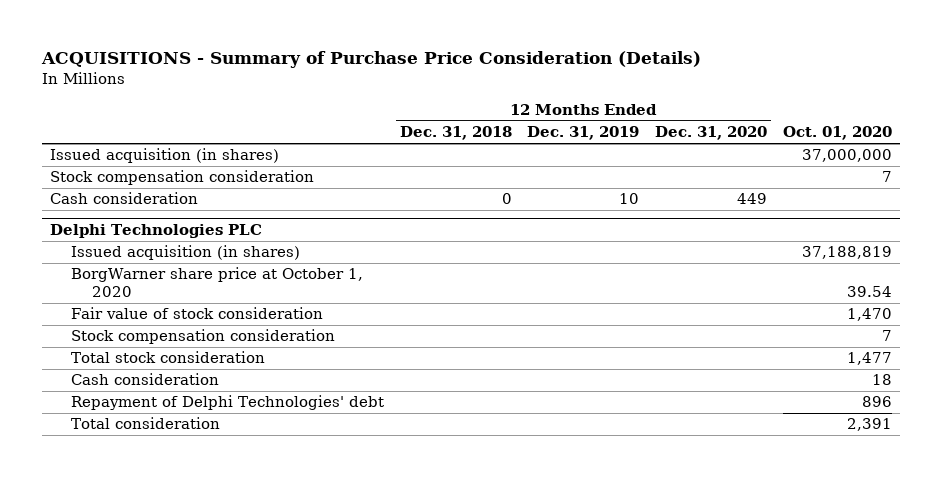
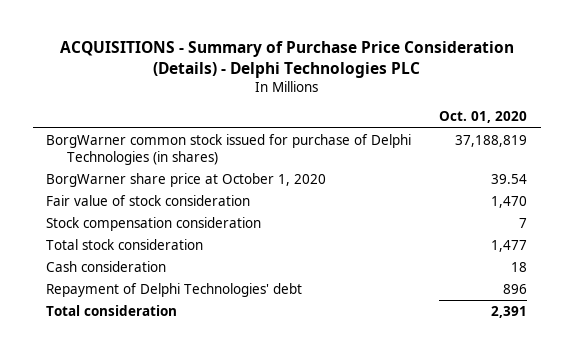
- ACQUISITIONS - Summary of Purchase Price Consideration (Details)
+ ACQUISITIONS - Summary of Purchase Price Consideration (Details) - Delphi Technologies PLC
- | 12 Months Ended Dec. 31, 2018 | 12 Months Ended Dec. 31, 2019 | 12 Months Ended Dec. 31, 2020 | Oct. 01, 2020
+ | Oct. 01, 2020
- Issued acquisition (in shares) | | | | 37,000,000
- Stock compensation consideration | | | | 7
- Cash consideration | 0 | 10 | 449 |
- Delphi Technologies PLC
- Issued acquisition (in shares) | | | | 37,188,819
+ BorgWarner common stock issued for purchase of Delphi Technologies (in shares) | 37,188,819

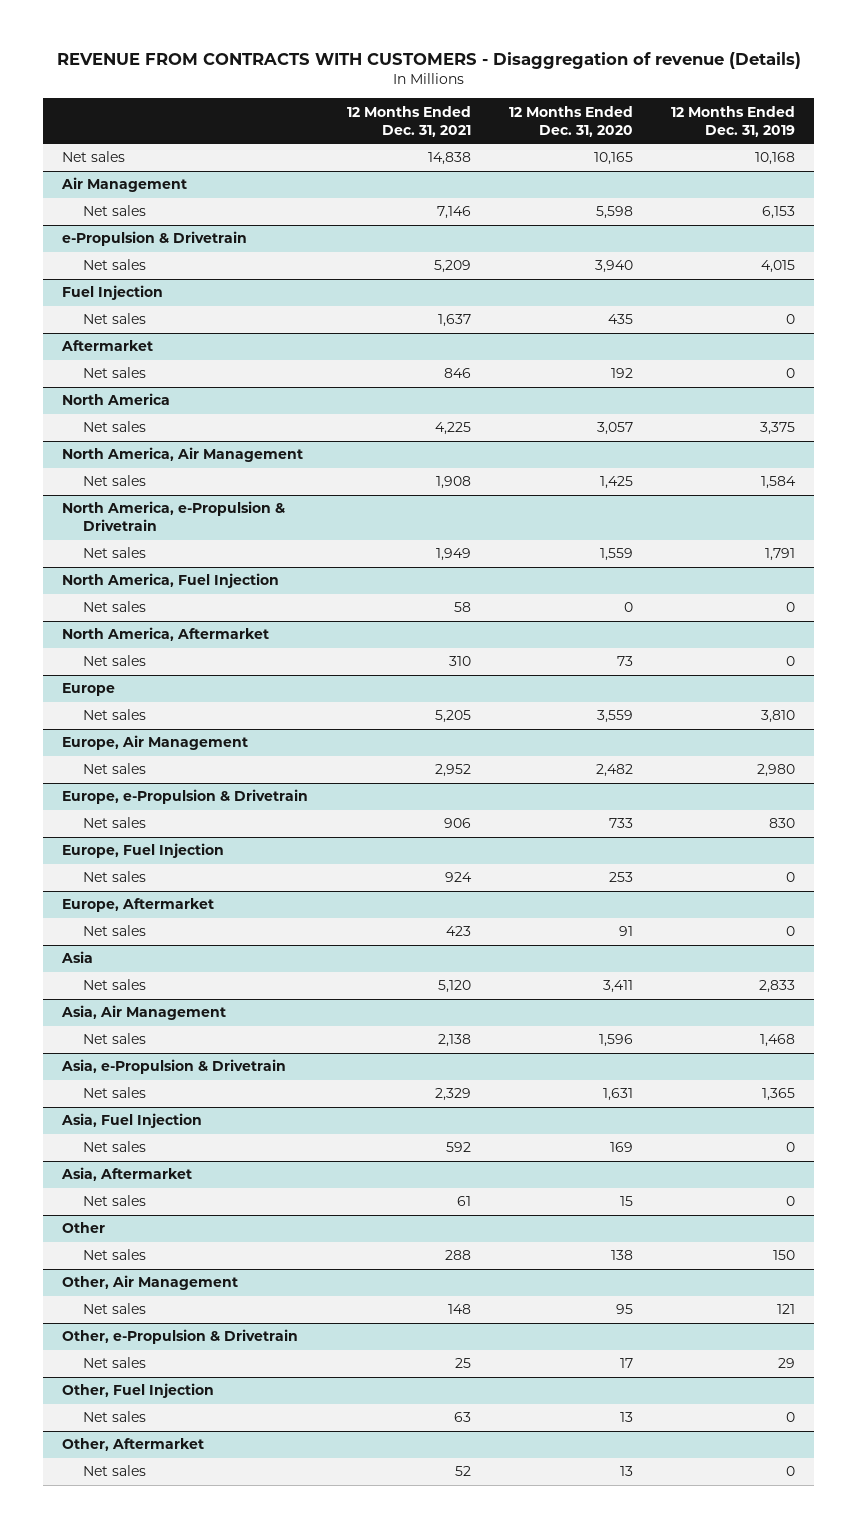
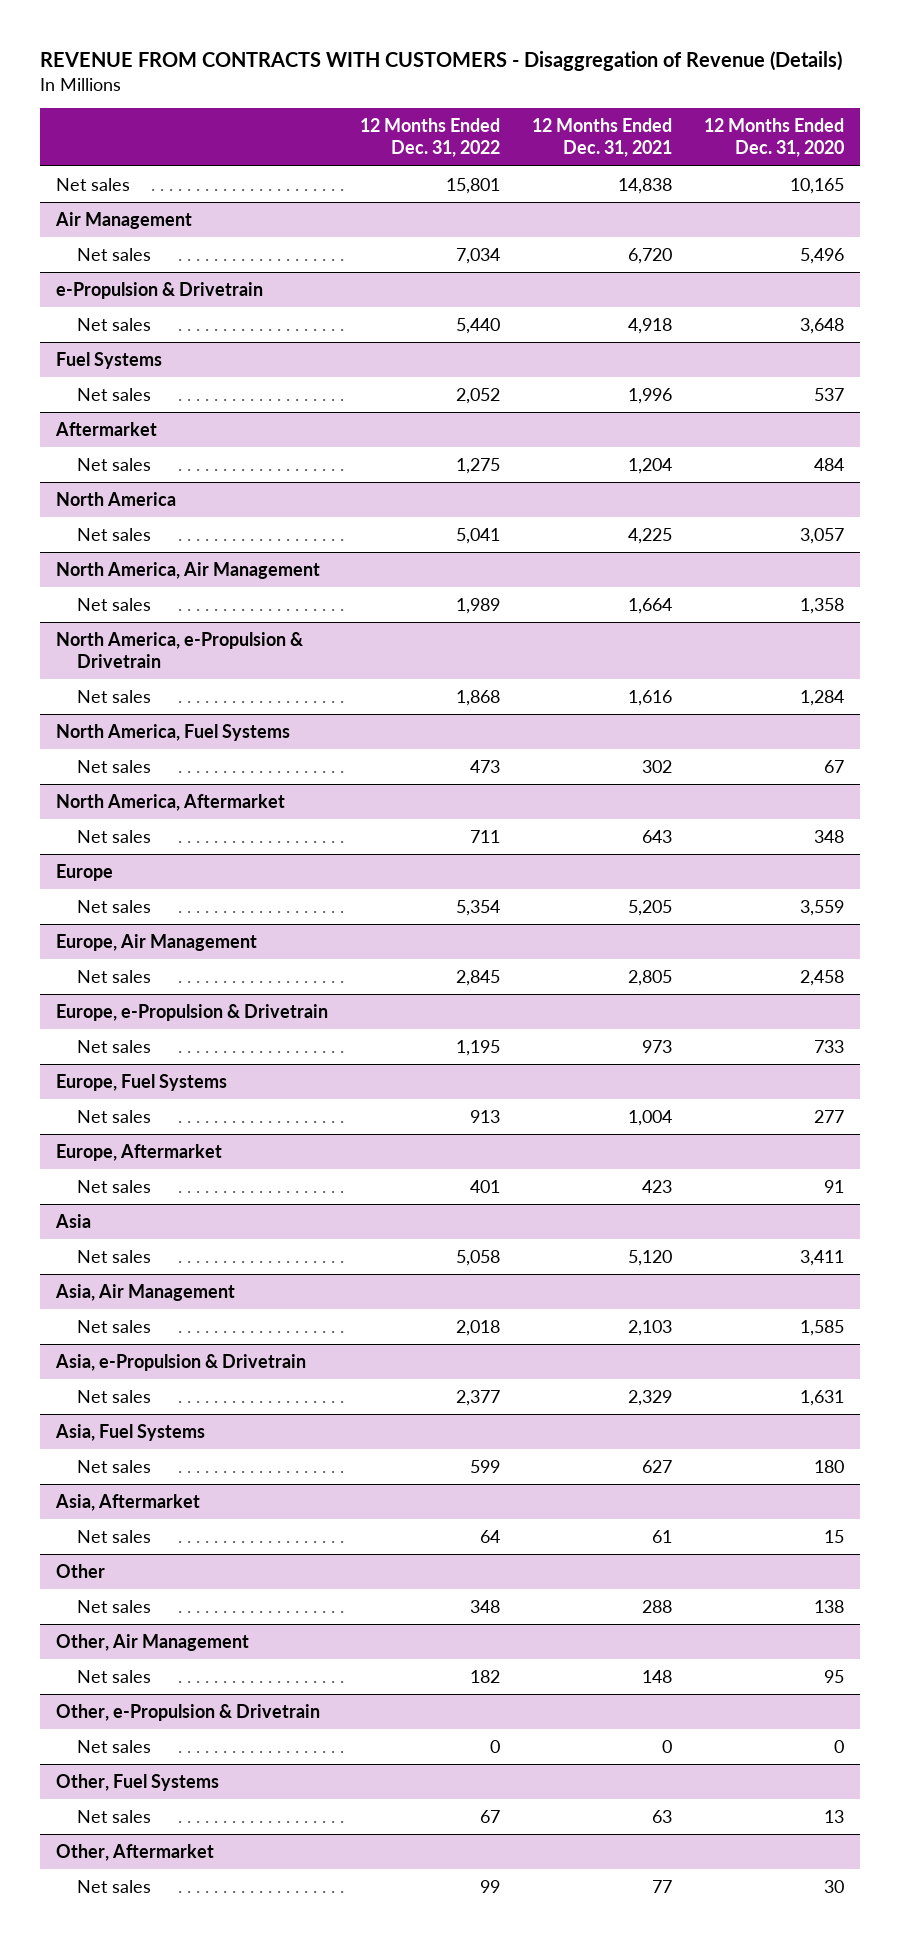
- REVENUE FROM CONTRACTS WITH CUSTOMERS - Disaggregation of revenue (Details)
+ REVENUE FROM CONTRACTS WITH CUSTOMERS - Disaggregation of Revenue (Details)
- | 12 Months Ended Dec. 31, 2021 | 12 Months Ended Dec. 31, 2020 | 12 Months Ended Dec. 31, 2019
+ | 12 Months Ended Dec. 31, 2022 | 12 Months Ended Dec. 31, 2021 | 12 Months Ended Dec. 31, 2020
@ Air Management
- Net sales | 7,146 | 5,598 | 6,153
+ Net sales | 7,034 | 6,720 | 5,496
@ e-Propulsion & Drivetrain
- Net sales | 5,209 | 3,940 | 4,015
- Fuel Injection
- Net sales | 1,637 | 435 | 0
@ e-Propulsion & Drivetrain
+ Net sales | 5,440 | 4,918 | 3,648
+ Fuel Systems
+ Net sales | 2,052 | 1,996 | 537
@ Aftermarket
- Net sales | 846 | 192 | 0
+ Net sales | 1,275 | 1,204 | 484
@ North America, Air Management
- Net sales | 1,908 | 1,425 | 1,584
+ Net sales | 1,989 | 1,664 | 1,358
@ North America, e-Propulsion & Drivetrain
- Net sales | 1,949 | 1,559 | 1,791
- North America, Fuel Injection
- Net sales | 58 | 0 | 0
@ North America, e-Propulsion & Drivetrain
+ Net sales | 1,868 | 1,616 | 1,284
+ North America, Fuel Systems
+ Net sales | 473 | 302 | 67
@ North America, Aftermarket
- Net sales | 310 | 73 | 0
+ Net sales | 711 | 643 | 348
@ Europe, Air Management
- Net sales | 2,952 | 2,482 | 2,980
+ Net sales | 2,845 | 2,805 | 2,458
@ Europe, e-Propulsion & Drivetrain
- Net sales | 906 | 733 | 830
- Europe, Fuel Injection
- Net sales | 924 | 253 | 0
@ Europe, e-Propulsion & Drivetrain
+ Net sales | 1,195 | 973 | 733
+ Europe, Fuel Systems
+ Net sales | 913 | 1,004 | 277
@ Asia, Air Management
- Net sales | 2,138 | 1,596 | 1,468
+ Net sales | 2,018 | 2,103 | 1,585
- Asia, Fuel Injection
- Net sales | 592 | 169 | 0
+ Asia, Fuel Systems
+ Net sales | 599 | 627 | 180
@ Other, e-Propulsion & Drivetrain
- Net sales | 25 | 17 | 29
- Other, Fuel Injection
@ Other, e-Propulsion & Drivetrain
+ Net sales | 0 | 0 | 0
+ Other, Fuel Systems
@ Other, Aftermarket
- Net sales | 52 | 13 | 0
+ Net sales | 99 | 77 | 30

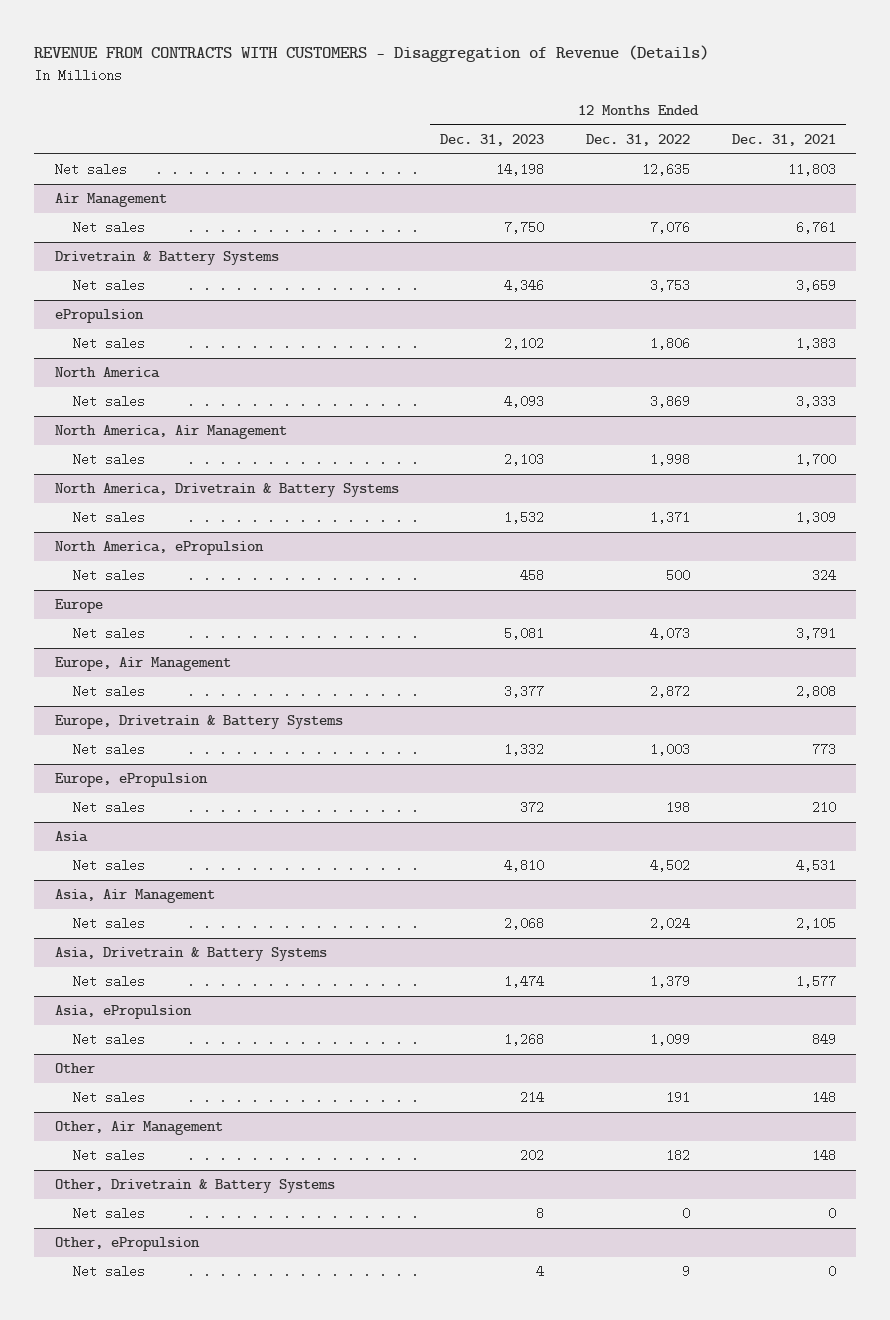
- | 12 Months Ended Dec. 31, 2022 | 12 Months Ended Dec. 31, 2021 | 12 Months Ended Dec. 31, 2020
+ | 12 Months Ended Dec. 31, 2023 | 12 Months Ended Dec. 31, 2022 | 12 Months Ended Dec. 31, 2021
- Net sales | 15,801 | 14,838 | 10,165
+ Net sales | 14,198 | 12,635 | 11,803
@ Air Management
- Net sales | 7,034 | 6,720 | 5,496
- e-Propulsion & Drivetrain
- Net sales | 5,440 | 4,918 | 3,648
- Fuel Systems
- Net sales | 2,052 | 1,996 | 537
- Aftermarket
- Net sales | 1,275 | 1,204 | 484
@ Air Management
+ Net sales | 7,750 | 7,076 | 6,761
+ Drivetrain & Battery Systems
+ Net sales | 4,346 | 3,753 | 3,659
+ ePropulsion
+ Net sales | 2,102 | 1,806 | 1,383
@ North America
- Net sales | 5,041 | 4,225 | 3,057
+ Net sales | 4,093 | 3,869 | 3,333
@ North America, Air Management
- Net sales | 1,989 | 1,664 | 1,358
- North America, e-Propulsion & Drivetrain
- Net sales | 1,868 | 1,616 | 1,284
- North America, Fuel Systems
- Net sales | 473 | 302 | 67
- North America, Aftermarket
- Net sales | 711 | 643 | 348
@ North America, Air Management
+ Net sales | 2,103 | 1,998 | 1,700
+ North America, Drivetrain & Battery Systems
+ Net sales | 1,532 | 1,371 | 1,309
+ North America, ePropulsion
+ Net sales | 458 | 500 | 324
@ Europe
- Net sales | 5,354 | 5,205 | 3,559
+ Net sales | 5,081 | 4,073 | 3,791
@ Europe, Air Management
- Net sales | 2,845 | 2,805 | 2,458
- Europe, e-Propulsion & Drivetrain
- Net sales | 1,195 | 973 | 733
- Europe, Fuel Systems
- Net sales | 913 | 1,004 | 277
- Europe, Aftermarket
- Net sales | 401 | 423 | 91
@ Europe, Air Management
+ Net sales | 3,377 | 2,872 | 2,808
+ Europe, Drivetrain & Battery Systems
+ Net sales | 1,332 | 1,003 | 773
+ Europe, ePropulsion
+ Net sales | 372 | 198 | 210
@ Asia
- Net sales | 5,058 | 5,120 | 3,411
+ Net sales | 4,810 | 4,502 | 4,531
@ Asia, Air Management
- Net sales | 2,018 | 2,103 | 1,585
- Asia, e-Propulsion & Drivetrain
- Net sales | 2,377 | 2,329 | 1,631
- Asia, Fuel Systems
- Net sales | 599 | 627 | 180
- Asia, Aftermarket
- Net sales | 64 | 61 | 15
@ Asia, Air Management
+ Net sales | 2,068 | 2,024 | 2,105
+ Asia, Drivetrain & Battery Systems
+ Net sales | 1,474 | 1,379 | 1,577
+ Asia, ePropulsion
+ Net sales | 1,268 | 1,099 | 849
@ Other
- Net sales | 348 | 288 | 138
+ Net sales | 214 | 191 | 148
- Other, e-Propulsion & Drivetrain
+ Other, Drivetrain & Battery Systems
- Other, Fuel Systems
- Net sales | 67 | 63 | 13
- Other, Aftermarket
- Net sales | 99 | 77 | 30
+ Other, ePropulsion
+ Net sales | 4 | 9 | 0

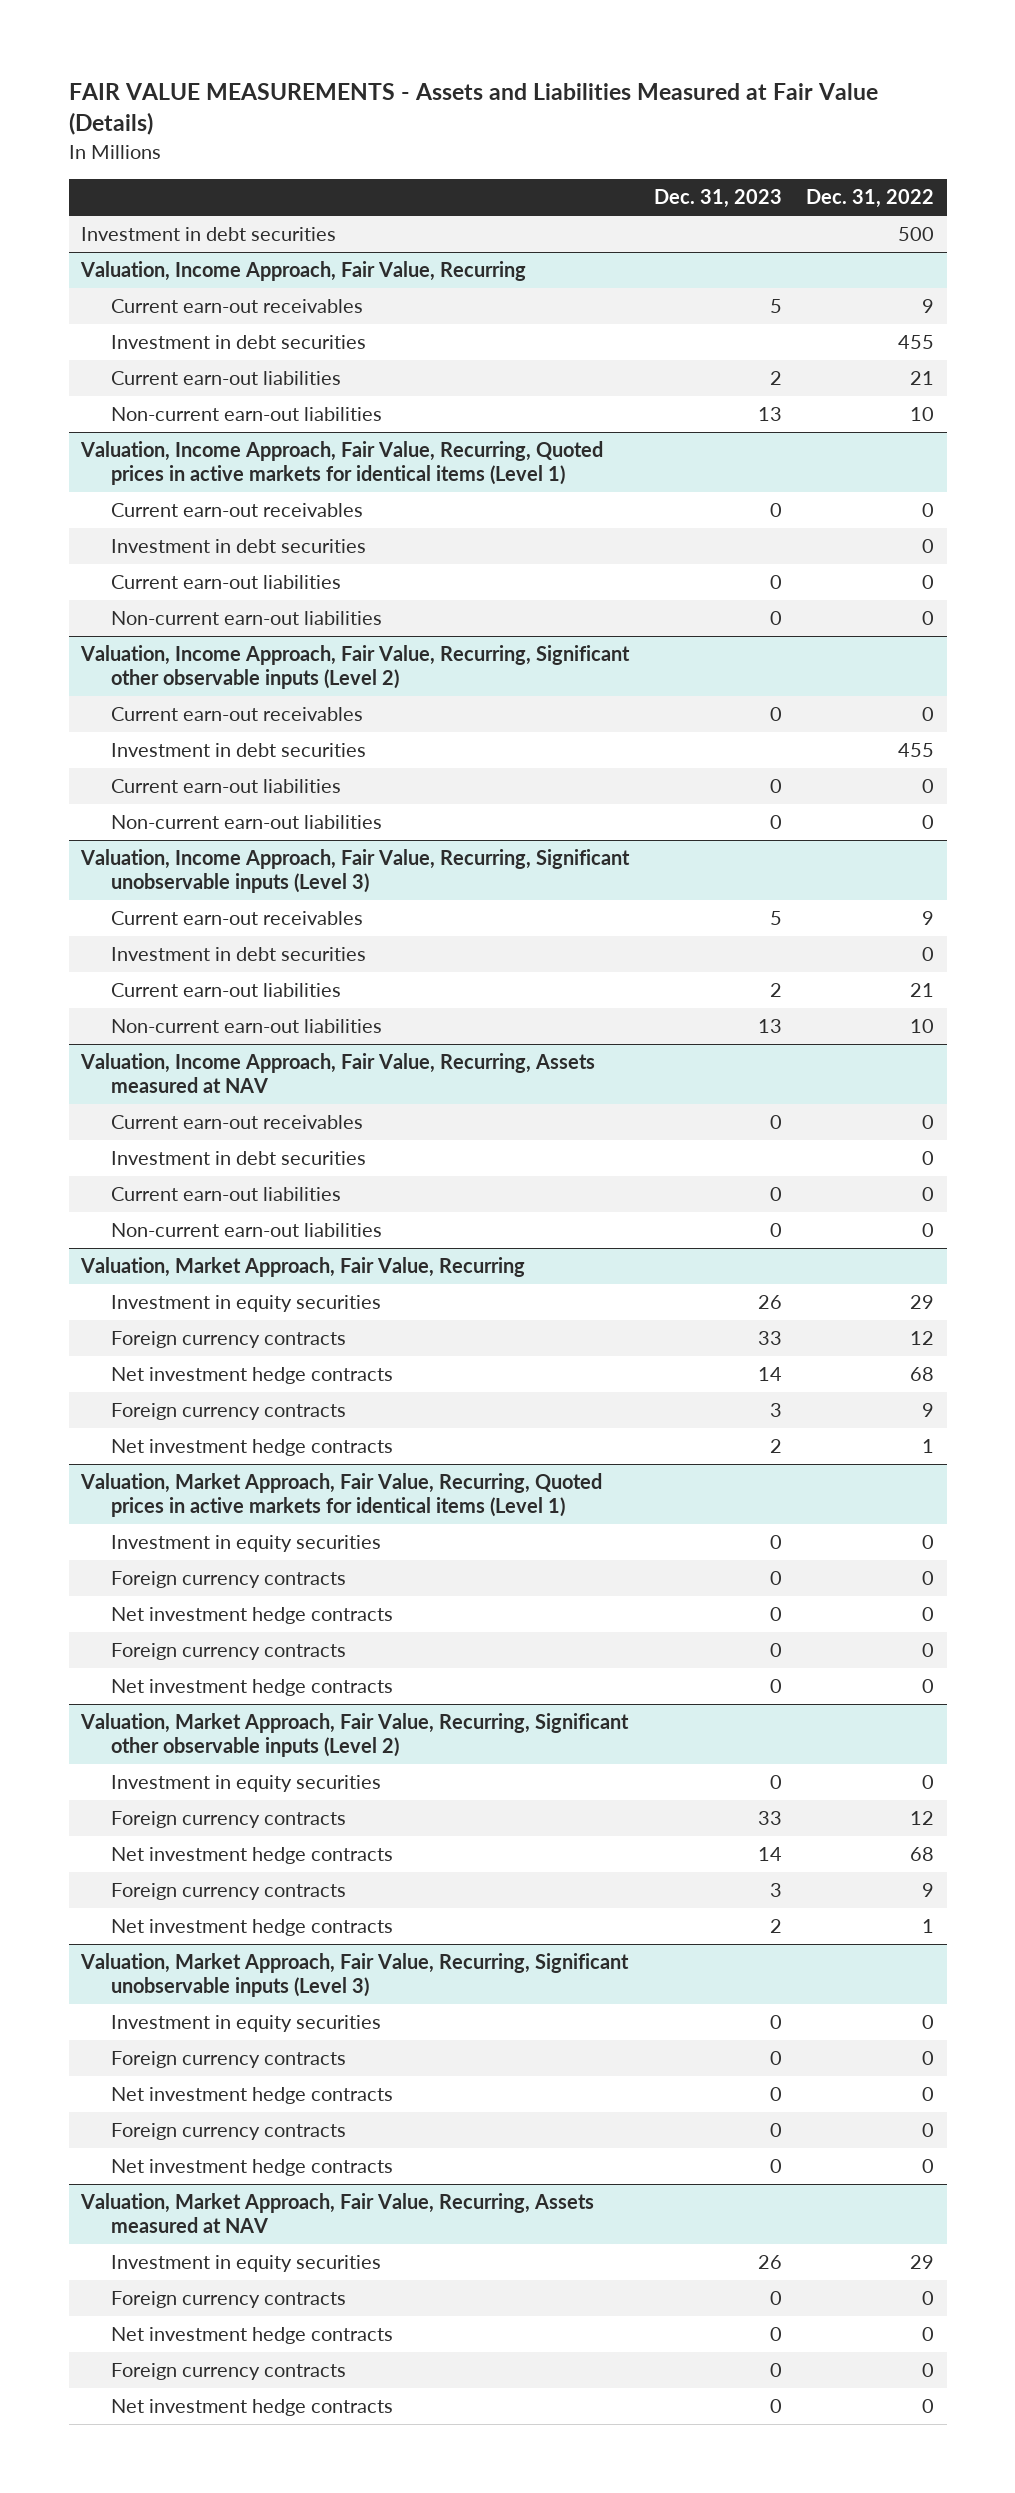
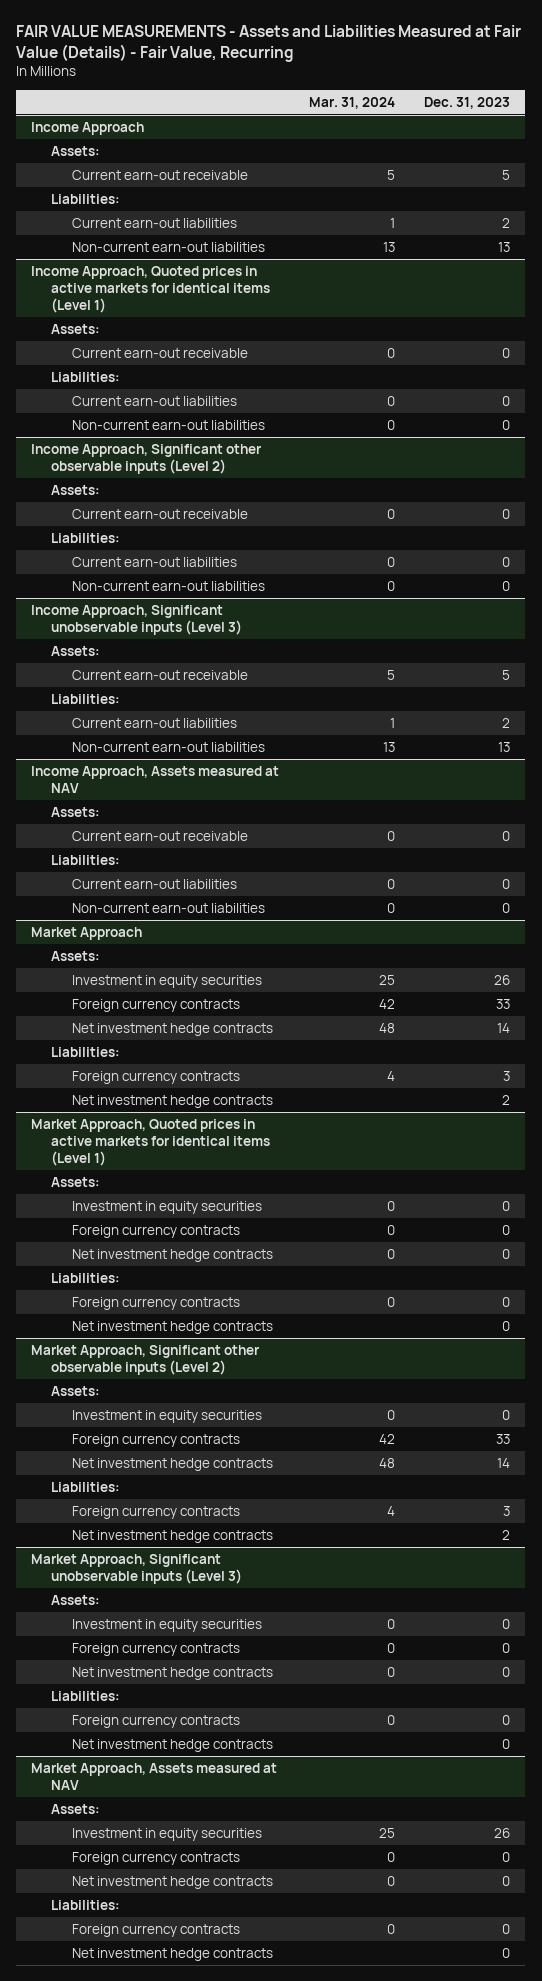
- FAIR VALUE MEASUREMENTS - Assets and Liabilities Measured at Fair Value (Details)
+ FAIR VALUE MEASUREMENTS - Assets and Liabilities Measured at Fair Value (Details) - Fair Value, Recurring
- | Dec. 31, 2023 | Dec. 31, 2022
+ | Mar. 31, 2024 | Dec. 31, 2023
- Investment in debt securities | | 500
- Valuation, Income Approach, Fair Value, Recurring
- Current earn-out receivables | 5 | 9
- Investment in debt securities | | 455
+ Income Approach
+ Assets:
+ Current earn-out receivable | 5 | 5
+ Liabilities:
- Valuation, Income Approach, Fair Value, Recurring, Quoted prices in active markets for identical items (Level 1)
- Current earn-out receivables | 0 | 0
- Investment in debt securities | | 0
+ Income Approach, Quoted prices in active markets for identical items (Level 1)
+ Assets:
+ Current earn-out receivable | 0 | 0
+ Liabilities:
- Valuation, Income Approach, Fair Value, Recurring, Significant other observable inputs (Level 2)
- Current earn-out receivables | 0 | 0
- Investment in debt securities | | 455
+ Income Approach, Significant other observable inputs (Level 2)
+ Assets:
+ Current earn-out receivable | 0 | 0
+ Liabilities:
- Valuation, Income Approach, Fair Value, Recurring, Significant unobservable inputs (Level 3)
- Current earn-out receivables | 5 | 9
- Investment in debt securities | | 0
+ Income Approach, Significant unobservable inputs (Level 3)
+ Assets:
+ Current earn-out receivable | 5 | 5
+ Liabilities:
- Valuation, Income Approach, Fair Value, Recurring, Assets measured at NAV
- Current earn-out receivables | 0 | 0
- Investment in debt securities | | 0
+ Income Approach, Assets measured at NAV
+ Assets:
+ Current earn-out receivable | 0 | 0
+ Liabilities:
- Valuation, Market Approach, Fair Value, Recurring
+ Market Approach
+ Assets:
+ Liabilities:
- Valuation, Market Approach, Fair Value, Recurring, Quoted prices in active markets for identical items (Level 1)
+ Market Approach, Quoted prices in active markets for identical items (Level 1)
+ Assets:
+ Liabilities:
- Valuation, Market Approach, Fair Value, Recurring, Significant other observable inputs (Level 2)
+ Market Approach, Significant other observable inputs (Level 2)
+ Assets:
+ Liabilities:
- Valuation, Market Approach, Fair Value, Recurring, Significant unobservable inputs (Level 3)
+ Market Approach, Significant unobservable inputs (Level 3)
+ Assets:
+ Liabilities:
- Valuation, Market Approach, Fair Value, Recurring, Assets measured at NAV
+ Market Approach, Assets measured at NAV
+ Assets:
+ Liabilities:

